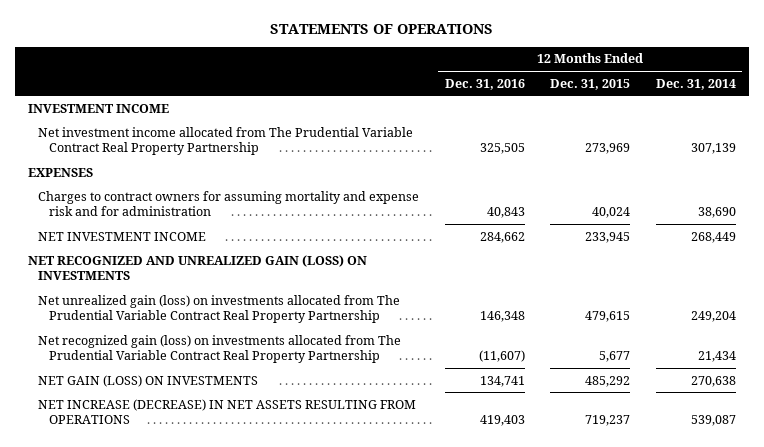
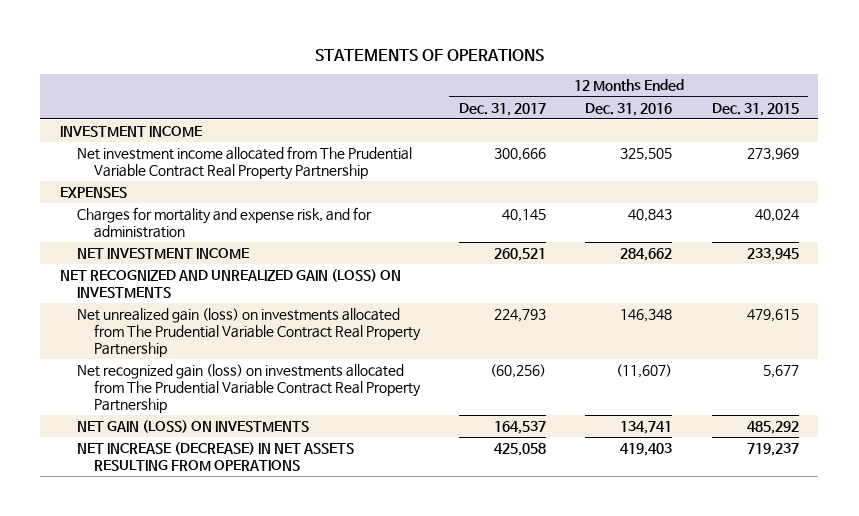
- | 12 Months Ended Dec. 31, 2016 | 12 Months Ended Dec. 31, 2015 | 12 Months Ended Dec. 31, 2014
+ | 12 Months Ended Dec. 31, 2017 | 12 Months Ended Dec. 31, 2016 | 12 Months Ended Dec. 31, 2015
- Charges to contract owners for assuming mortality and expense risk and for administration | 40,843 | 40,024 | 38,690
+ Charges for mortality and expense risk, and for administration | 40,145 | 40,843 | 40,024

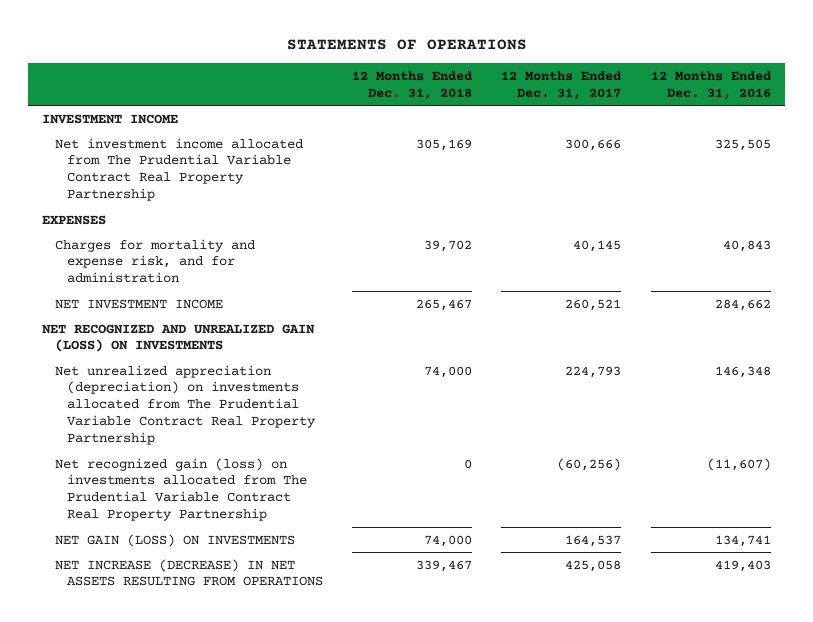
- | 12 Months Ended Dec. 31, 2017 | 12 Months Ended Dec. 31, 2016 | 12 Months Ended Dec. 31, 2015
+ | 12 Months Ended Dec. 31, 2018 | 12 Months Ended Dec. 31, 2017 | 12 Months Ended Dec. 31, 2016
- Net unrealized gain (loss) on investments allocated from The Prudential Variable Contract Real Property Partnership | 224,793 | 146,348 | 479,615
+ Net unrealized appreciation (depreciation) on investments allocated from The Prudential Variable Contract Real Property Partnership | 74,000 | 224,793 | 146,348

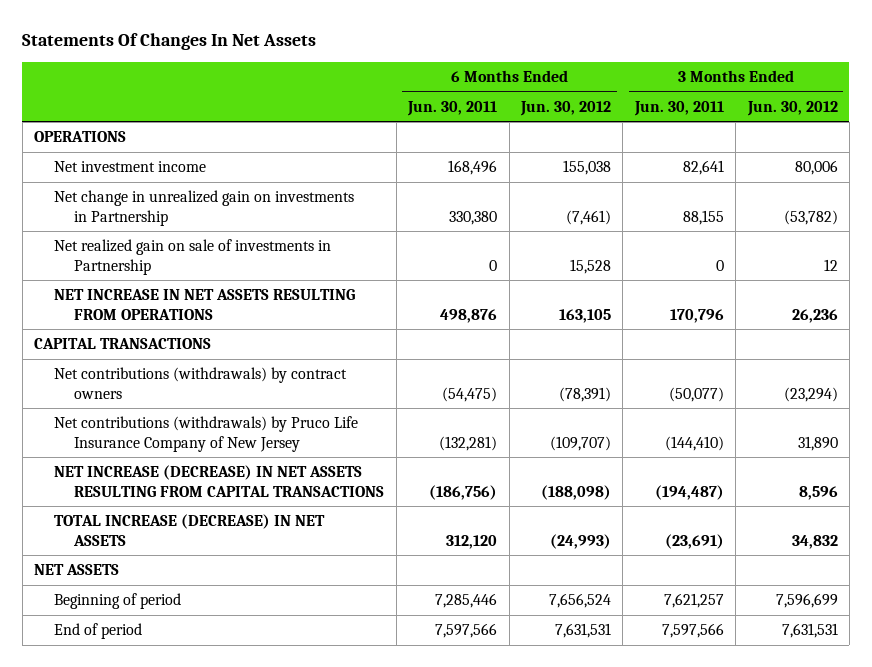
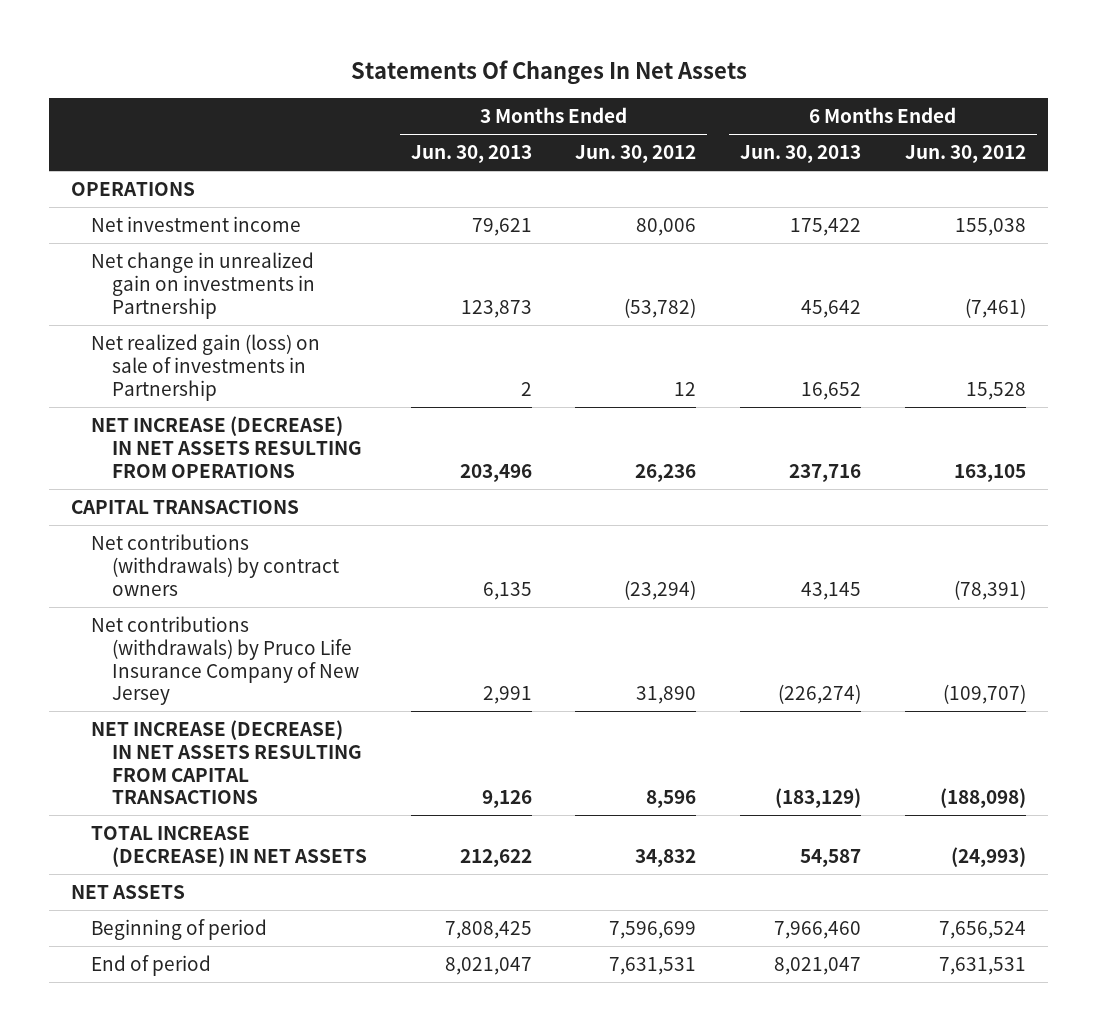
- | 6 Months Ended Jun. 30, 2011 | 6 Months Ended Jun. 30, 2012 | 3 Months Ended Jun. 30, 2011 | 3 Months Ended Jun. 30, 2012
+ | 3 Months Ended Jun. 30, 2013 | 3 Months Ended Jun. 30, 2012 | 6 Months Ended Jun. 30, 2013 | 6 Months Ended Jun. 30, 2012
- Net realized gain on sale of investments in Partnership | 0 | 15,528 | 0 | 12
- NET INCREASE IN NET ASSETS RESULTING FROM OPERATIONS | 498,876 | 163,105 | 170,796 | 26,236
+ Net realized gain (loss) on sale of investments in Partnership | 2 | 12 | 16,652 | 15,528
+ NET INCREASE (DECREASE) IN NET ASSETS RESULTING FROM OPERATIONS | 203,496 | 26,236 | 237,716 | 163,105

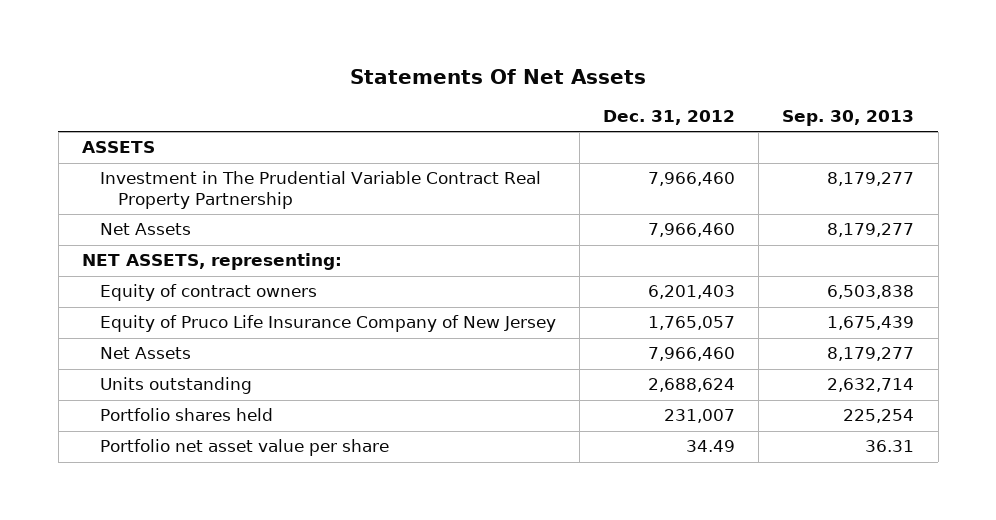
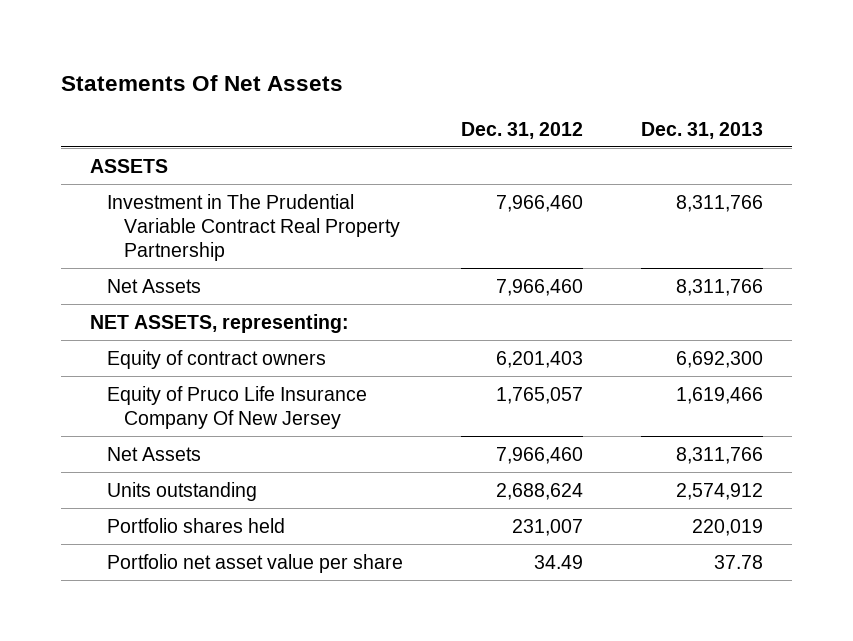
- | Dec. 31, 2012 | Sep. 30, 2013
+ | Dec. 31, 2012 | Dec. 31, 2013
- Equity of Pruco Life Insurance Company of New Jersey | 1,765,057 | 1,675,439
+ Equity of Pruco Life Insurance Company Of New Jersey | 1,765,057 | 1,619,466

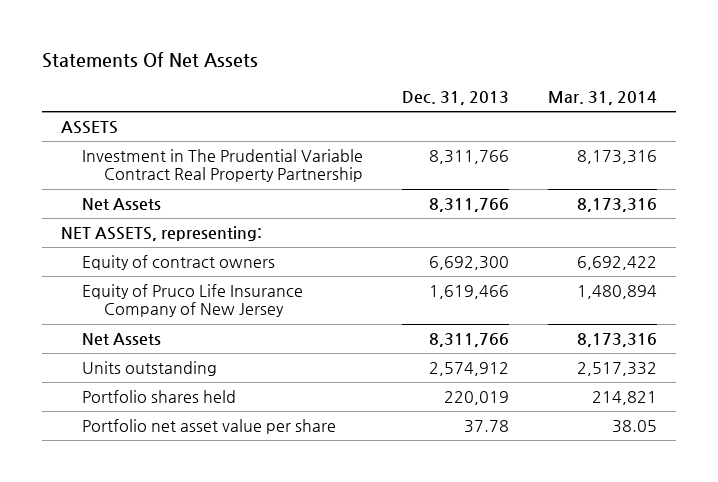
- | Dec. 31, 2012 | Dec. 31, 2013
+ | Dec. 31, 2013 | Mar. 31, 2014
- Equity of Pruco Life Insurance Company Of New Jersey | 1,765,057 | 1,619,466
+ Equity of Pruco Life Insurance Company of New Jersey | 1,619,466 | 1,480,894

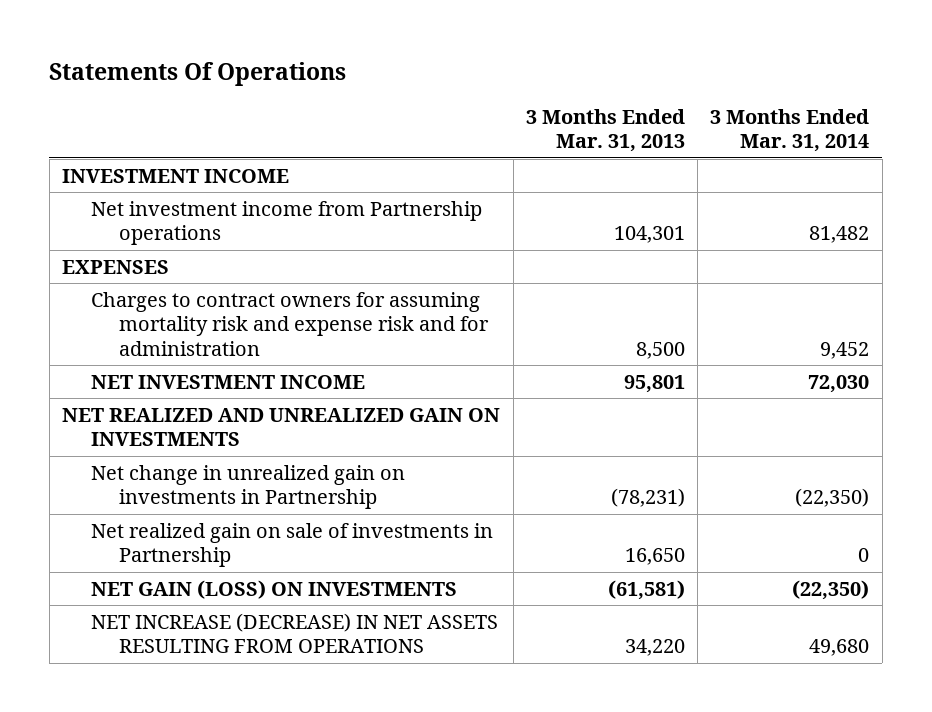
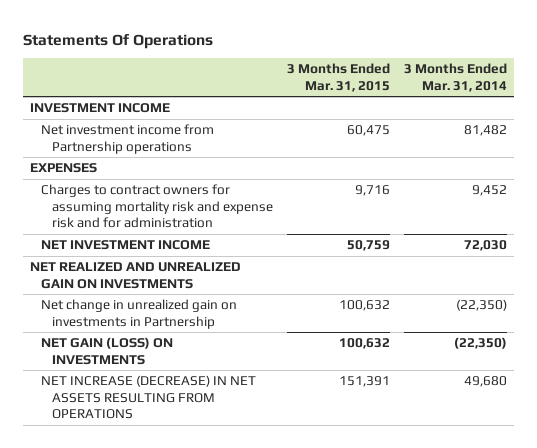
- | 3 Months Ended Mar. 31, 2013 | 3 Months Ended Mar. 31, 2014
+ | 3 Months Ended Mar. 31, 2015 | 3 Months Ended Mar. 31, 2014
- Net realized gain on sale of investments in Partnership | 16,650 | 0

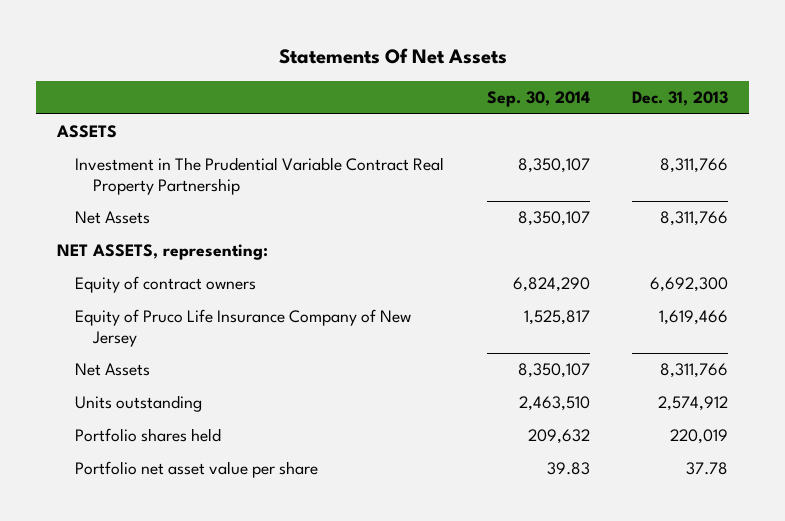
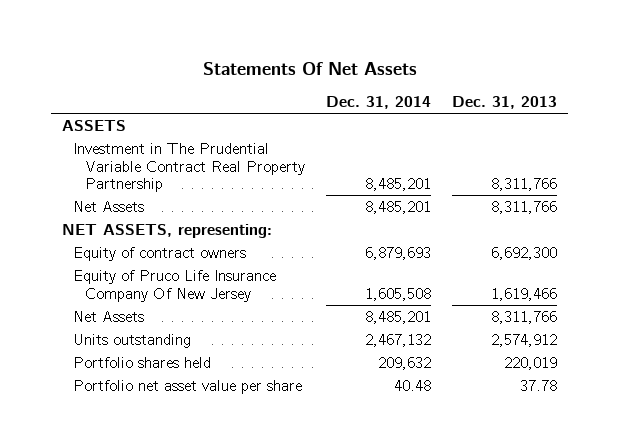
- | Sep. 30, 2014 | Dec. 31, 2013
+ | Dec. 31, 2014 | Dec. 31, 2013
- Equity of Pruco Life Insurance Company of New Jersey | 1,525,817 | 1,619,466
+ Equity of Pruco Life Insurance Company Of New Jersey | 1,605,508 | 1,619,466

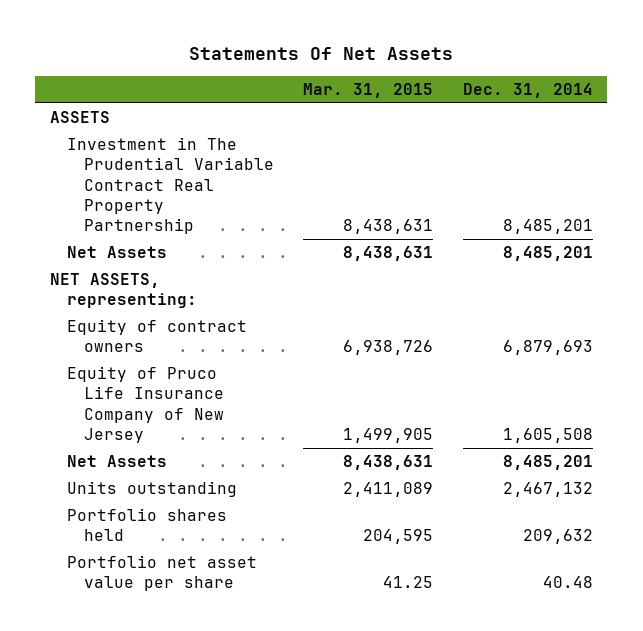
- | Dec. 31, 2014 | Dec. 31, 2013
+ | Mar. 31, 2015 | Dec. 31, 2014
- Equity of Pruco Life Insurance Company Of New Jersey | 1,605,508 | 1,619,466
+ Equity of Pruco Life Insurance Company of New Jersey | 1,499,905 | 1,605,508

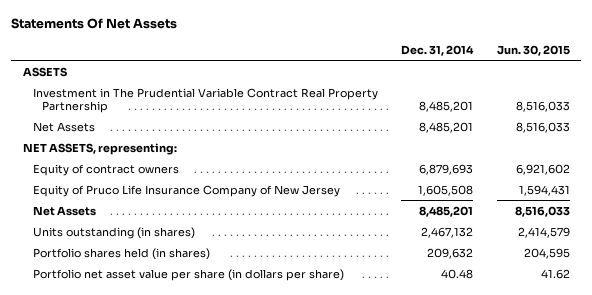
- | Mar. 31, 2015 | Dec. 31, 2014
+ | Dec. 31, 2014 | Jun. 30, 2015
- Units outstanding | 2,411,089 | 2,467,132
- Portfolio shares held | 204,595 | 209,632
- Portfolio net asset value per share | 41.25 | 40.48
+ Units outstanding (in shares) | 2,467,132 | 2,414,579
+ Portfolio shares held (in shares) | 209,632 | 204,595
+ Portfolio net asset value per share (in dollars per share) | 40.48 | 41.62

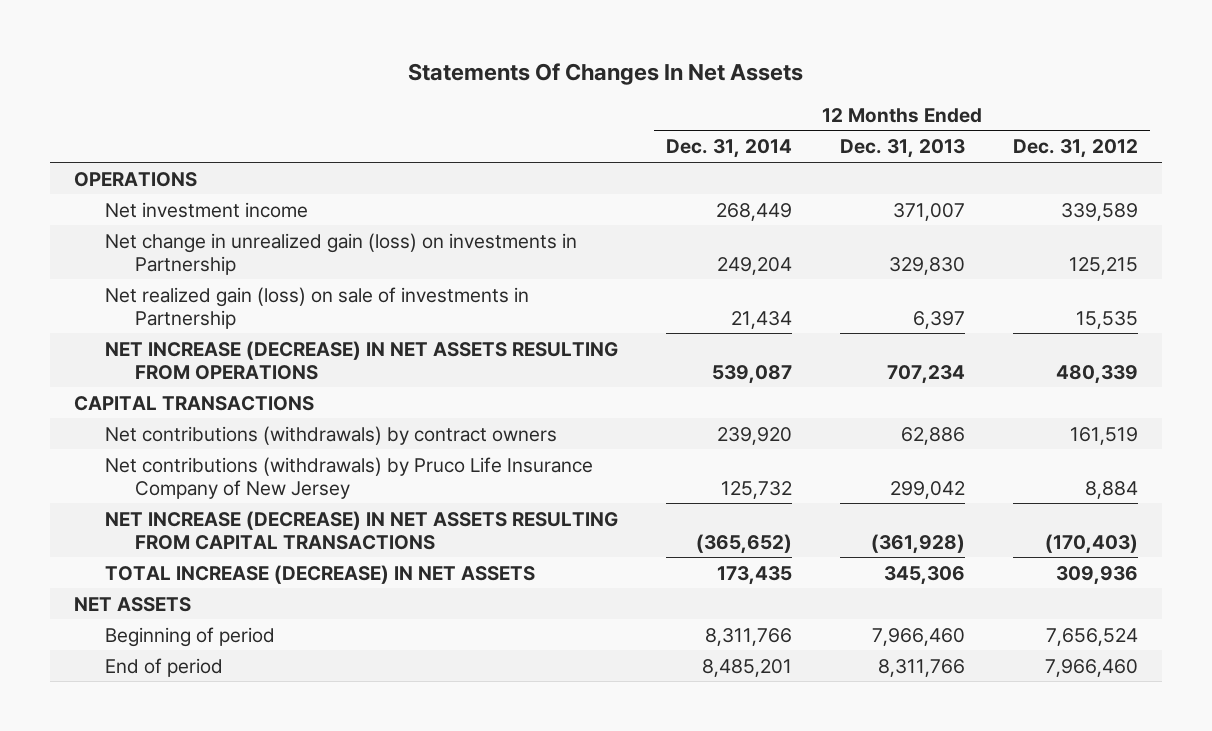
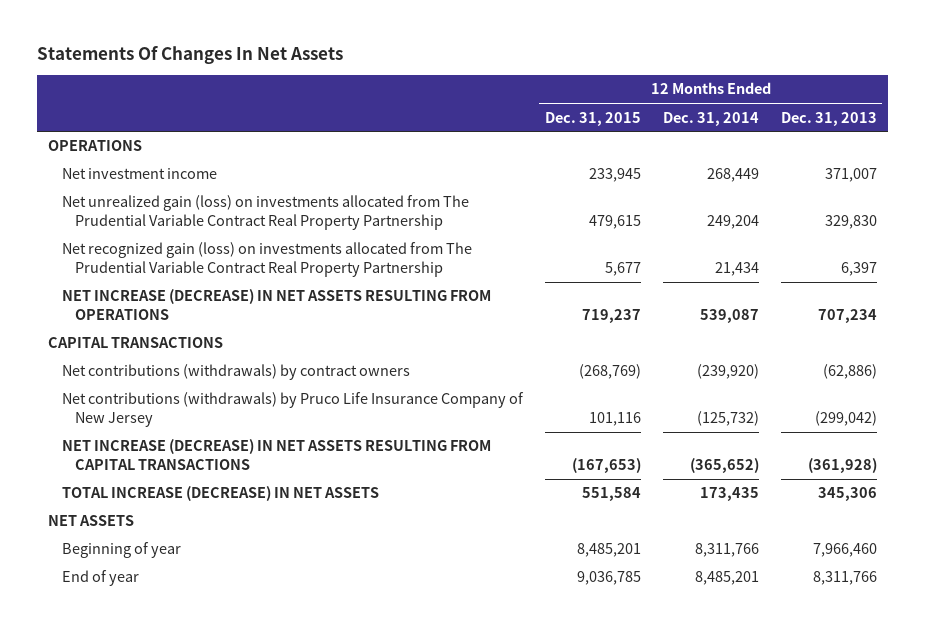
- | 12 Months Ended Dec. 31, 2014 | 12 Months Ended Dec. 31, 2013 | 12 Months Ended Dec. 31, 2012
+ | 12 Months Ended Dec. 31, 2015 | 12 Months Ended Dec. 31, 2014 | 12 Months Ended Dec. 31, 2013
- Net change in unrealized gain (loss) on investments in Partnership | 249,204 | 329,830 | 125,215
- Net realized gain (loss) on sale of investments in Partnership | 21,434 | 6,397 | 15,535
+ Net unrealized gain (loss) on investments allocated from The Prudential Variable Contract Real Property Partnership | 479,615 | 249,204 | 329,830
+ Net recognized gain (loss) on investments allocated from The Prudential Variable Contract Real Property Partnership | 5,677 | 21,434 | 6,397
- Net contributions (withdrawals) by contract owners | 239,920 | 62,886 | 161,519
- Net contributions (withdrawals) by Pruco Life Insurance Company of New Jersey | 125,732 | 299,042 | 8,884
+ Net contributions (withdrawals) by contract owners | (268,769) | (239,920) | (62,886)
+ Net contributions (withdrawals) by Pruco Life Insurance Company of New Jersey | 101,116 | (125,732) | (299,042)
- Beginning of period | 8,311,766 | 7,966,460 | 7,656,524
- End of period | 8,485,201 | 8,311,766 | 7,966,460
+ Beginning of year | 8,485,201 | 8,311,766 | 7,966,460
+ End of year | 9,036,785 | 8,485,201 | 8,311,766

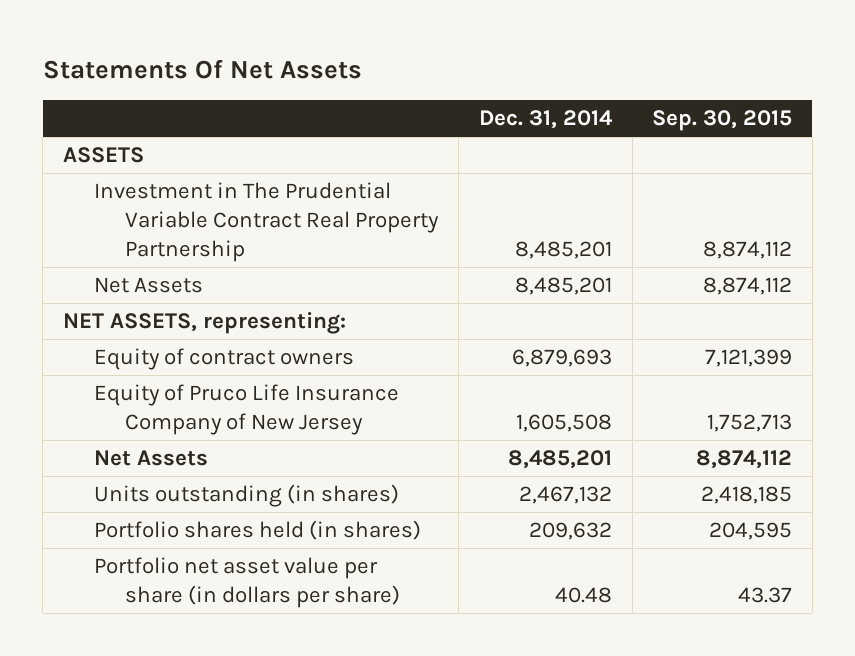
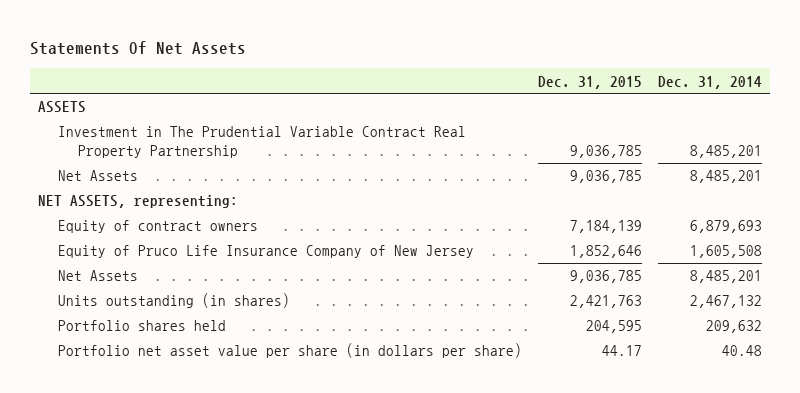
- | Dec. 31, 2014 | Sep. 30, 2015
+ | Dec. 31, 2015 | Dec. 31, 2014
- Portfolio shares held (in shares) | 209,632 | 204,595
+ Portfolio shares held | 204,595 | 209,632

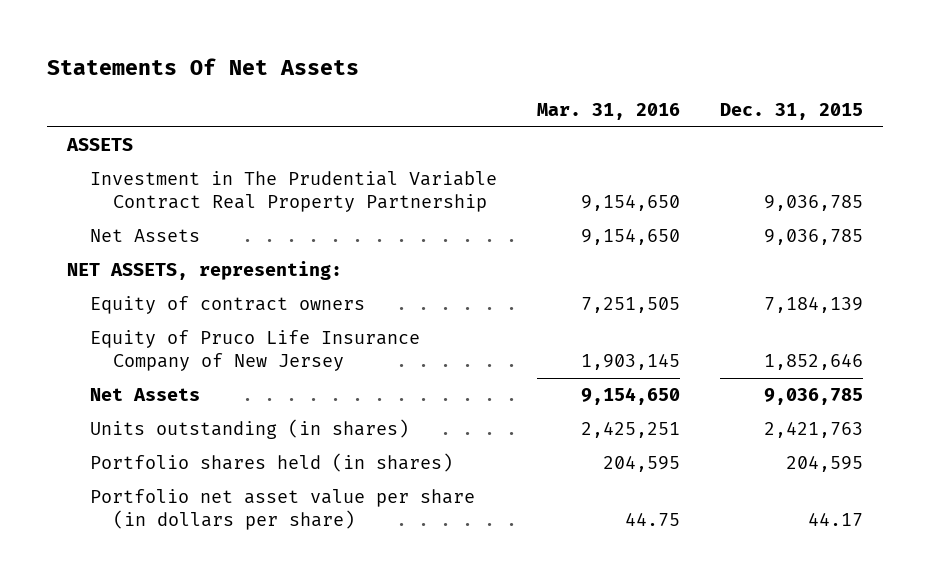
- | Dec. 31, 2015 | Dec. 31, 2014
+ | Mar. 31, 2016 | Dec. 31, 2015
- Portfolio shares held | 204,595 | 209,632
+ Portfolio shares held (in shares) | 204,595 | 204,595

